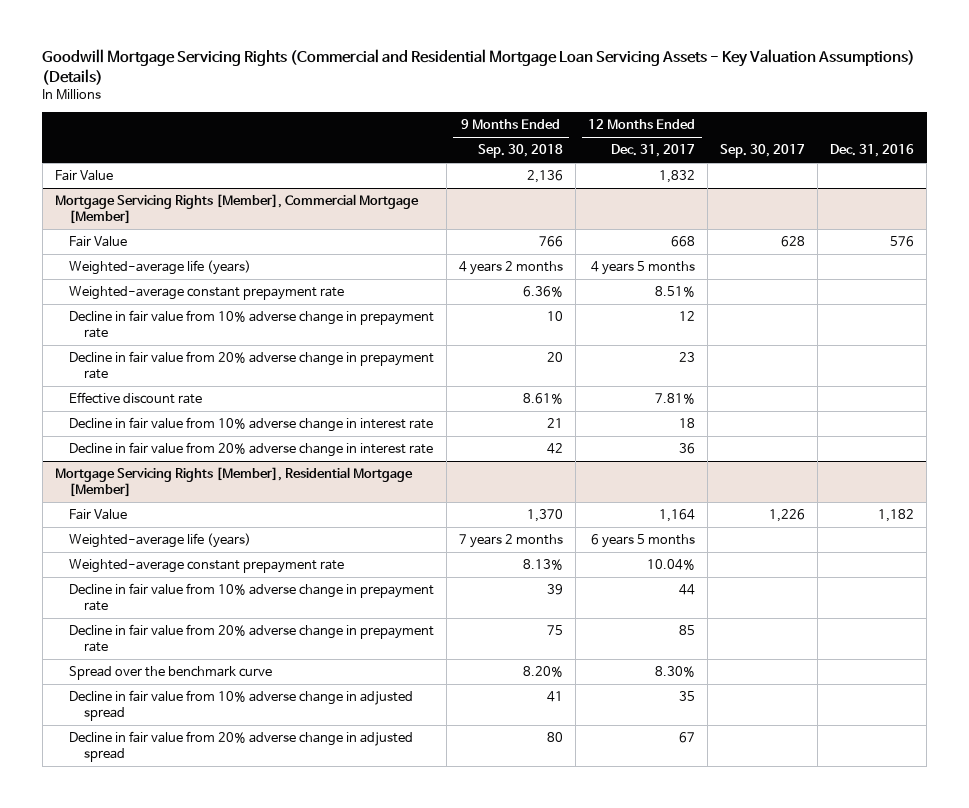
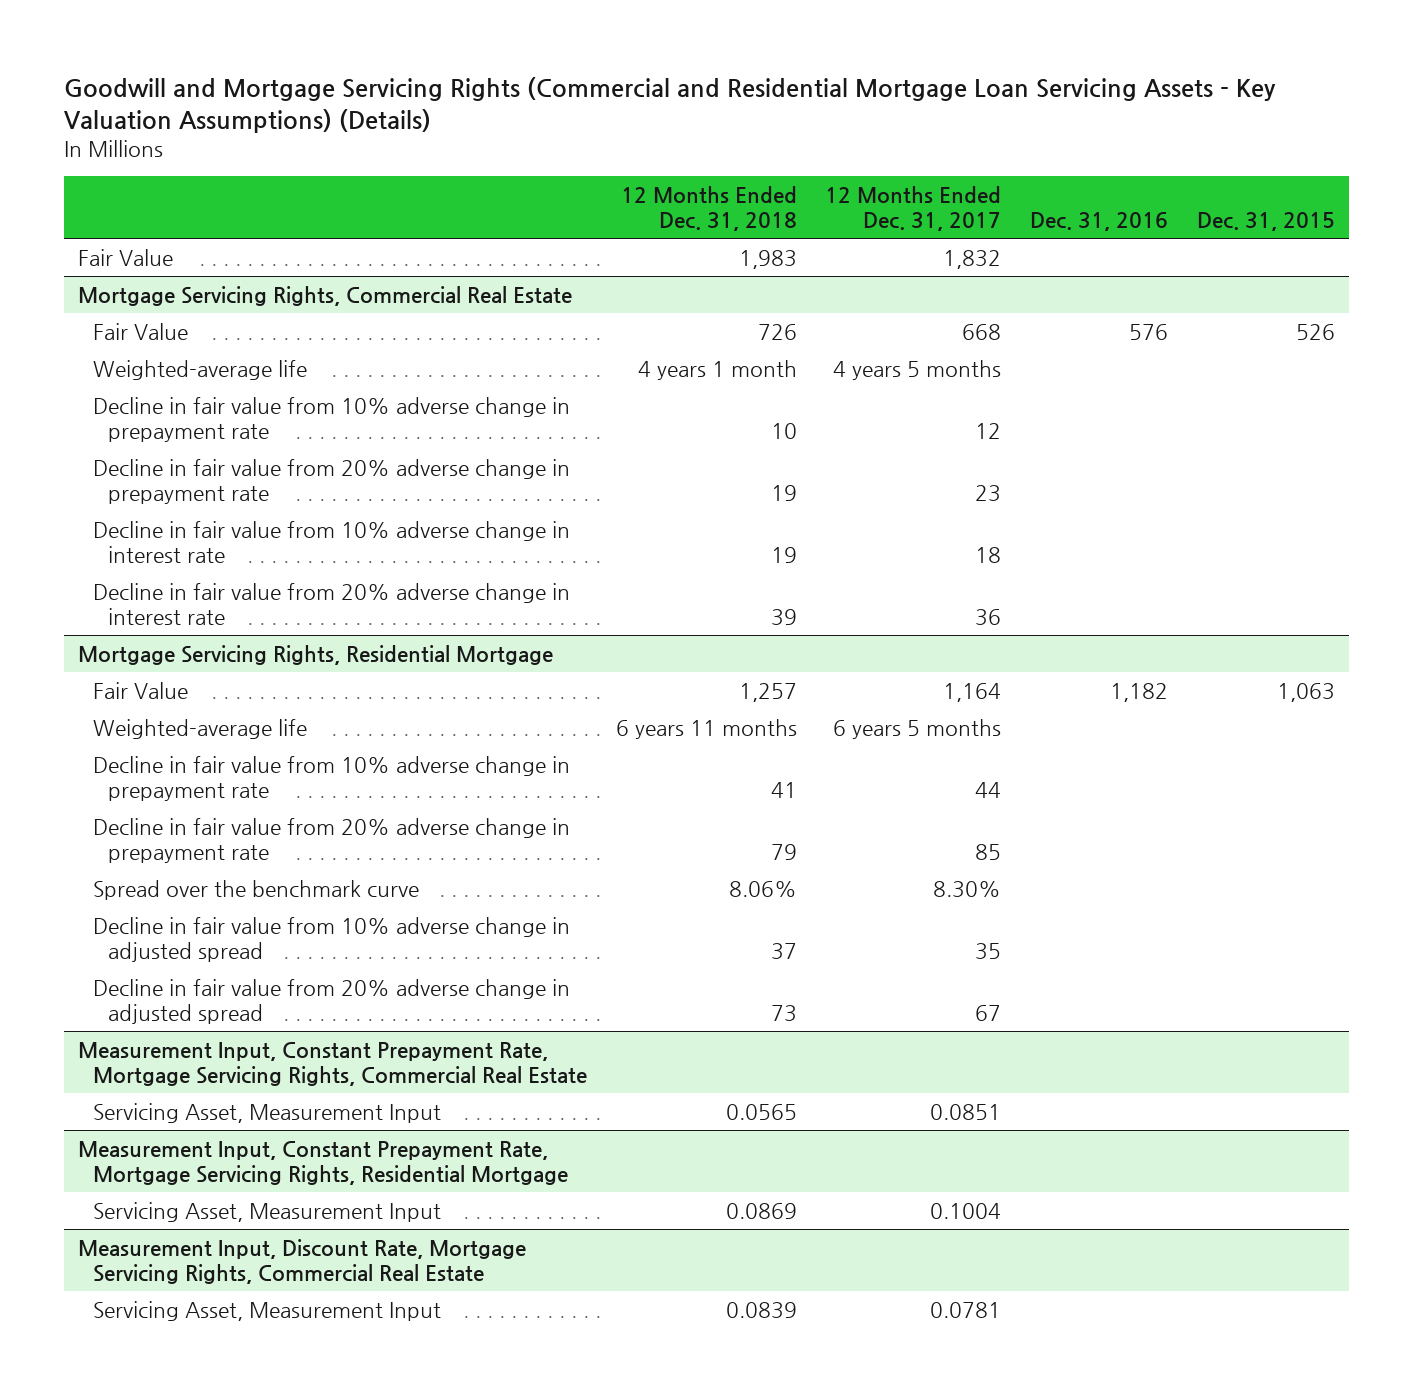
- Goodwill Mortgage Servicing Rights (Commercial and Residential Mortgage Loan Servicing Assets - Key Valuation Assumptions) (Details)
+ Goodwill and Mortgage Servicing Rights (Commercial and Residential Mortgage Loan Servicing Assets - Key Valuation Assumptions) (Details)
- | 9 Months Ended Sep. 30, 2018 | 12 Months Ended Dec. 31, 2017 | Sep. 30, 2017 | Dec. 31, 2016
+ | 12 Months Ended Dec. 31, 2018 | 12 Months Ended Dec. 31, 2017 | Dec. 31, 2016 | Dec. 31, 2015
- Mortgage Servicing Rights [Member], Commercial Mortgage [Member]
+ Mortgage Servicing Rights, Commercial Real Estate
- Weighted-average life (years) | 4 years 2 months | 4 years 5 months | |
- Weighted-average constant prepayment rate | 6.36% | 8.51% | |
+ Weighted-average life | 4 years 1 month | 4 years 5 months | |
- Effective discount rate | 8.61% | 7.81% | |
- Mortgage Servicing Rights [Member], Residential Mortgage [Member]
+ Mortgage Servicing Rights, Residential Mortgage
- Weighted-average life (years) | 7 years 2 months | 6 years 5 months | |
- Weighted-average constant prepayment rate | 8.13% | 10.04% | |
+ Weighted-average life | 6 years 11 months | 6 years 5 months | |
+ Measurement Input, Constant Prepayment Rate, Mortgage Servicing Rights, Commercial Real Estate
+ Servicing Asset, Measurement Input | 0.0565 | 0.0851 | |
+ Measurement Input, Constant Prepayment Rate, Mortgage Servicing Rights, Residential Mortgage
+ Servicing Asset, Measurement Input | 0.0869 | 0.1004 | |
+ Measurement Input, Discount Rate, Mortgage Servicing Rights, Commercial Real Estate
+ Servicing Asset, Measurement Input | 0.0839 | 0.0781 | |

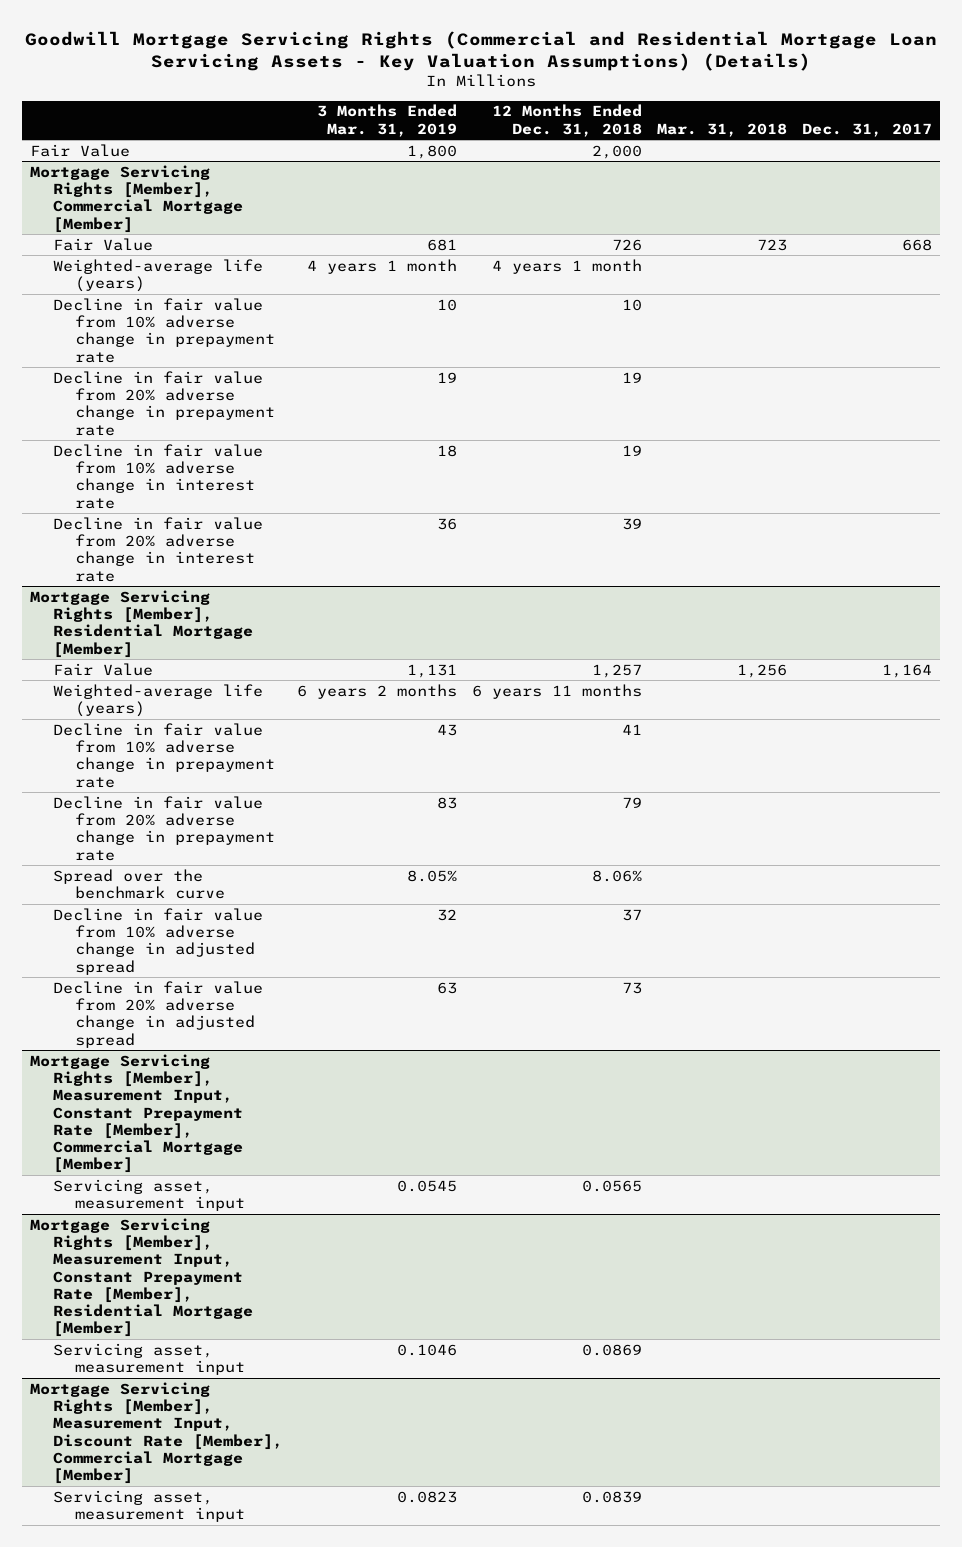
- Goodwill and Mortgage Servicing Rights (Commercial and Residential Mortgage Loan Servicing Assets - Key Valuation Assumptions) (Details)
+ Goodwill Mortgage Servicing Rights (Commercial and Residential Mortgage Loan Servicing Assets - Key Valuation Assumptions) (Details)
- | 12 Months Ended Dec. 31, 2018 | 12 Months Ended Dec. 31, 2017 | Dec. 31, 2016 | Dec. 31, 2015
+ | 3 Months Ended Mar. 31, 2019 | 12 Months Ended Dec. 31, 2018 | Mar. 31, 2018 | Dec. 31, 2017
- Fair Value | 1,983 | 1,832 | |
- Mortgage Servicing Rights, Commercial Real Estate
+ Fair Value | 1,800 | 2,000 | |
+ Mortgage Servicing Rights [Member], Commercial Mortgage [Member]
- Weighted-average life | 4 years 1 month | 4 years 5 months | |
+ Weighted-average life (years) | 4 years 1 month | 4 years 1 month | |
- Mortgage Servicing Rights, Residential Mortgage
+ Mortgage Servicing Rights [Member], Residential Mortgage [Member]
- Weighted-average life | 6 years 11 months | 6 years 5 months | |
+ Weighted-average life (years) | 6 years 2 months | 6 years 11 months | |
- Measurement Input, Constant Prepayment Rate, Mortgage Servicing Rights, Commercial Real Estate
- Servicing Asset, Measurement Input | 0.0565 | 0.0851 | |
- Measurement Input, Constant Prepayment Rate, Mortgage Servicing Rights, Residential Mortgage
- Servicing Asset, Measurement Input | 0.0869 | 0.1004 | |
- Measurement Input, Discount Rate, Mortgage Servicing Rights, Commercial Real Estate
- Servicing Asset, Measurement Input | 0.0839 | 0.0781 | |
+ Mortgage Servicing Rights [Member], Measurement Input, Constant Prepayment Rate [Member], Commercial Mortgage [Member]
+ Servicing asset, measurement input | 0.0545 | 0.0565 | |
+ Mortgage Servicing Rights [Member], Measurement Input, Constant Prepayment Rate [Member], Residential Mortgage [Member]
+ Servicing asset, measurement input | 0.1046 | 0.0869 | |
+ Mortgage Servicing Rights [Member], Measurement Input, Discount Rate [Member], Commercial Mortgage [Member]
+ Servicing asset, measurement input | 0.0823 | 0.0839 | |

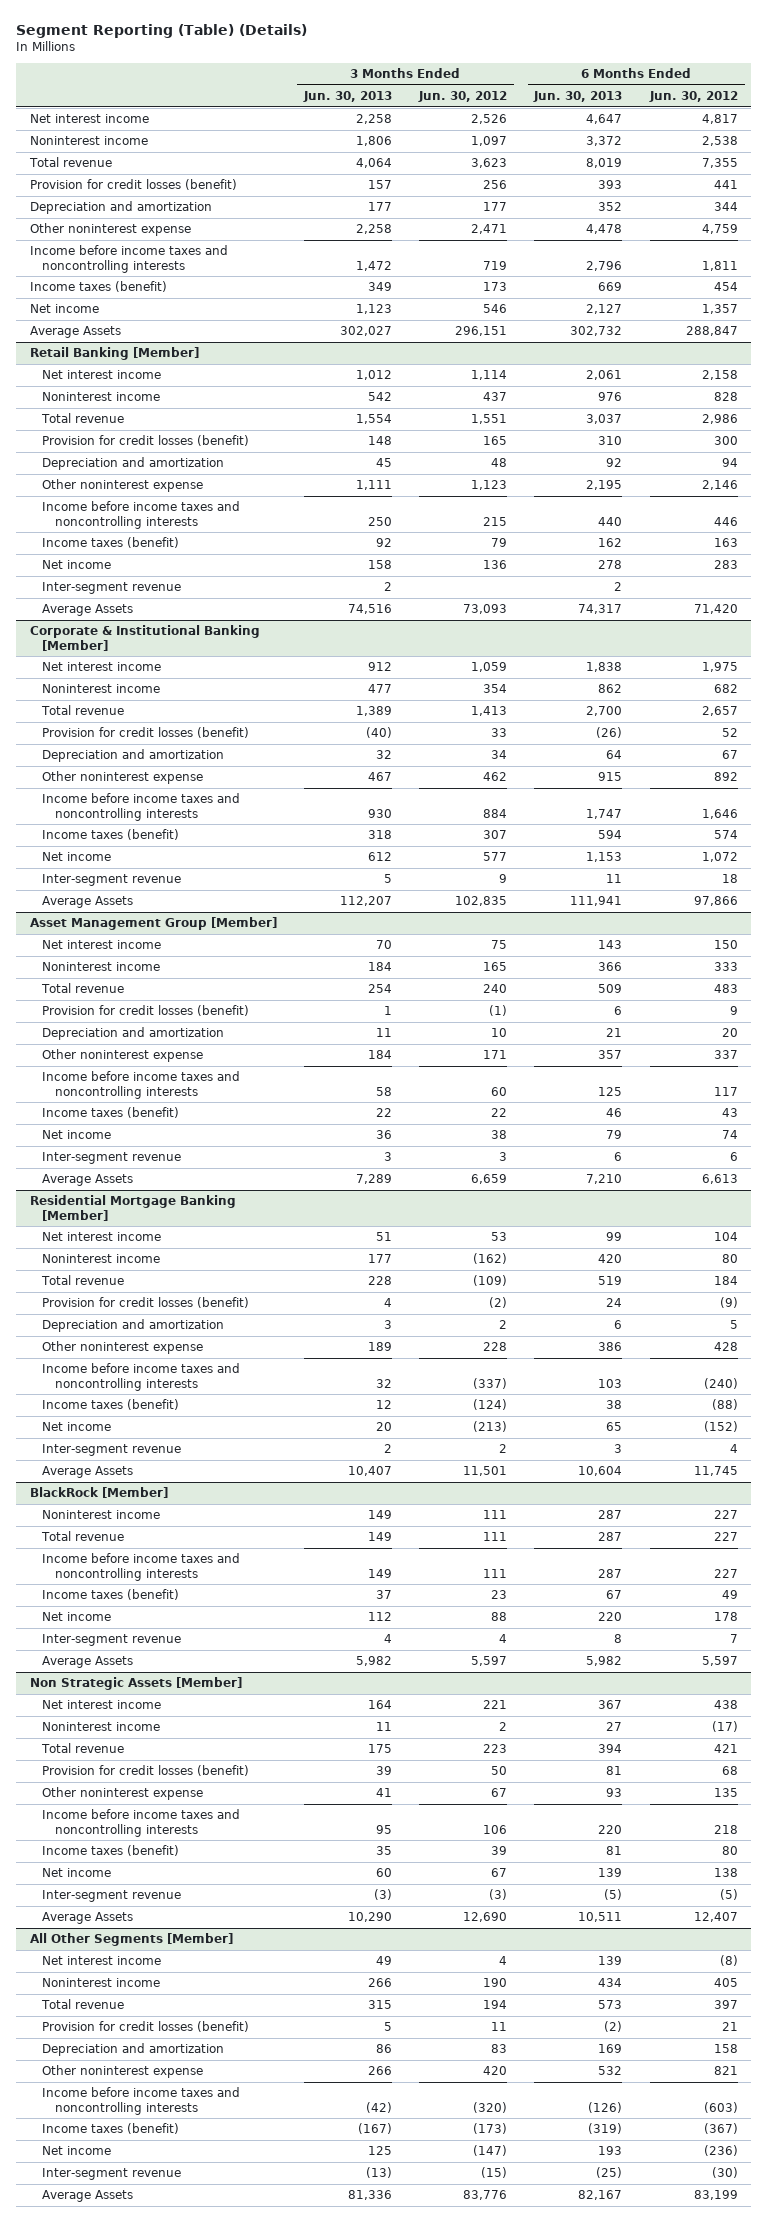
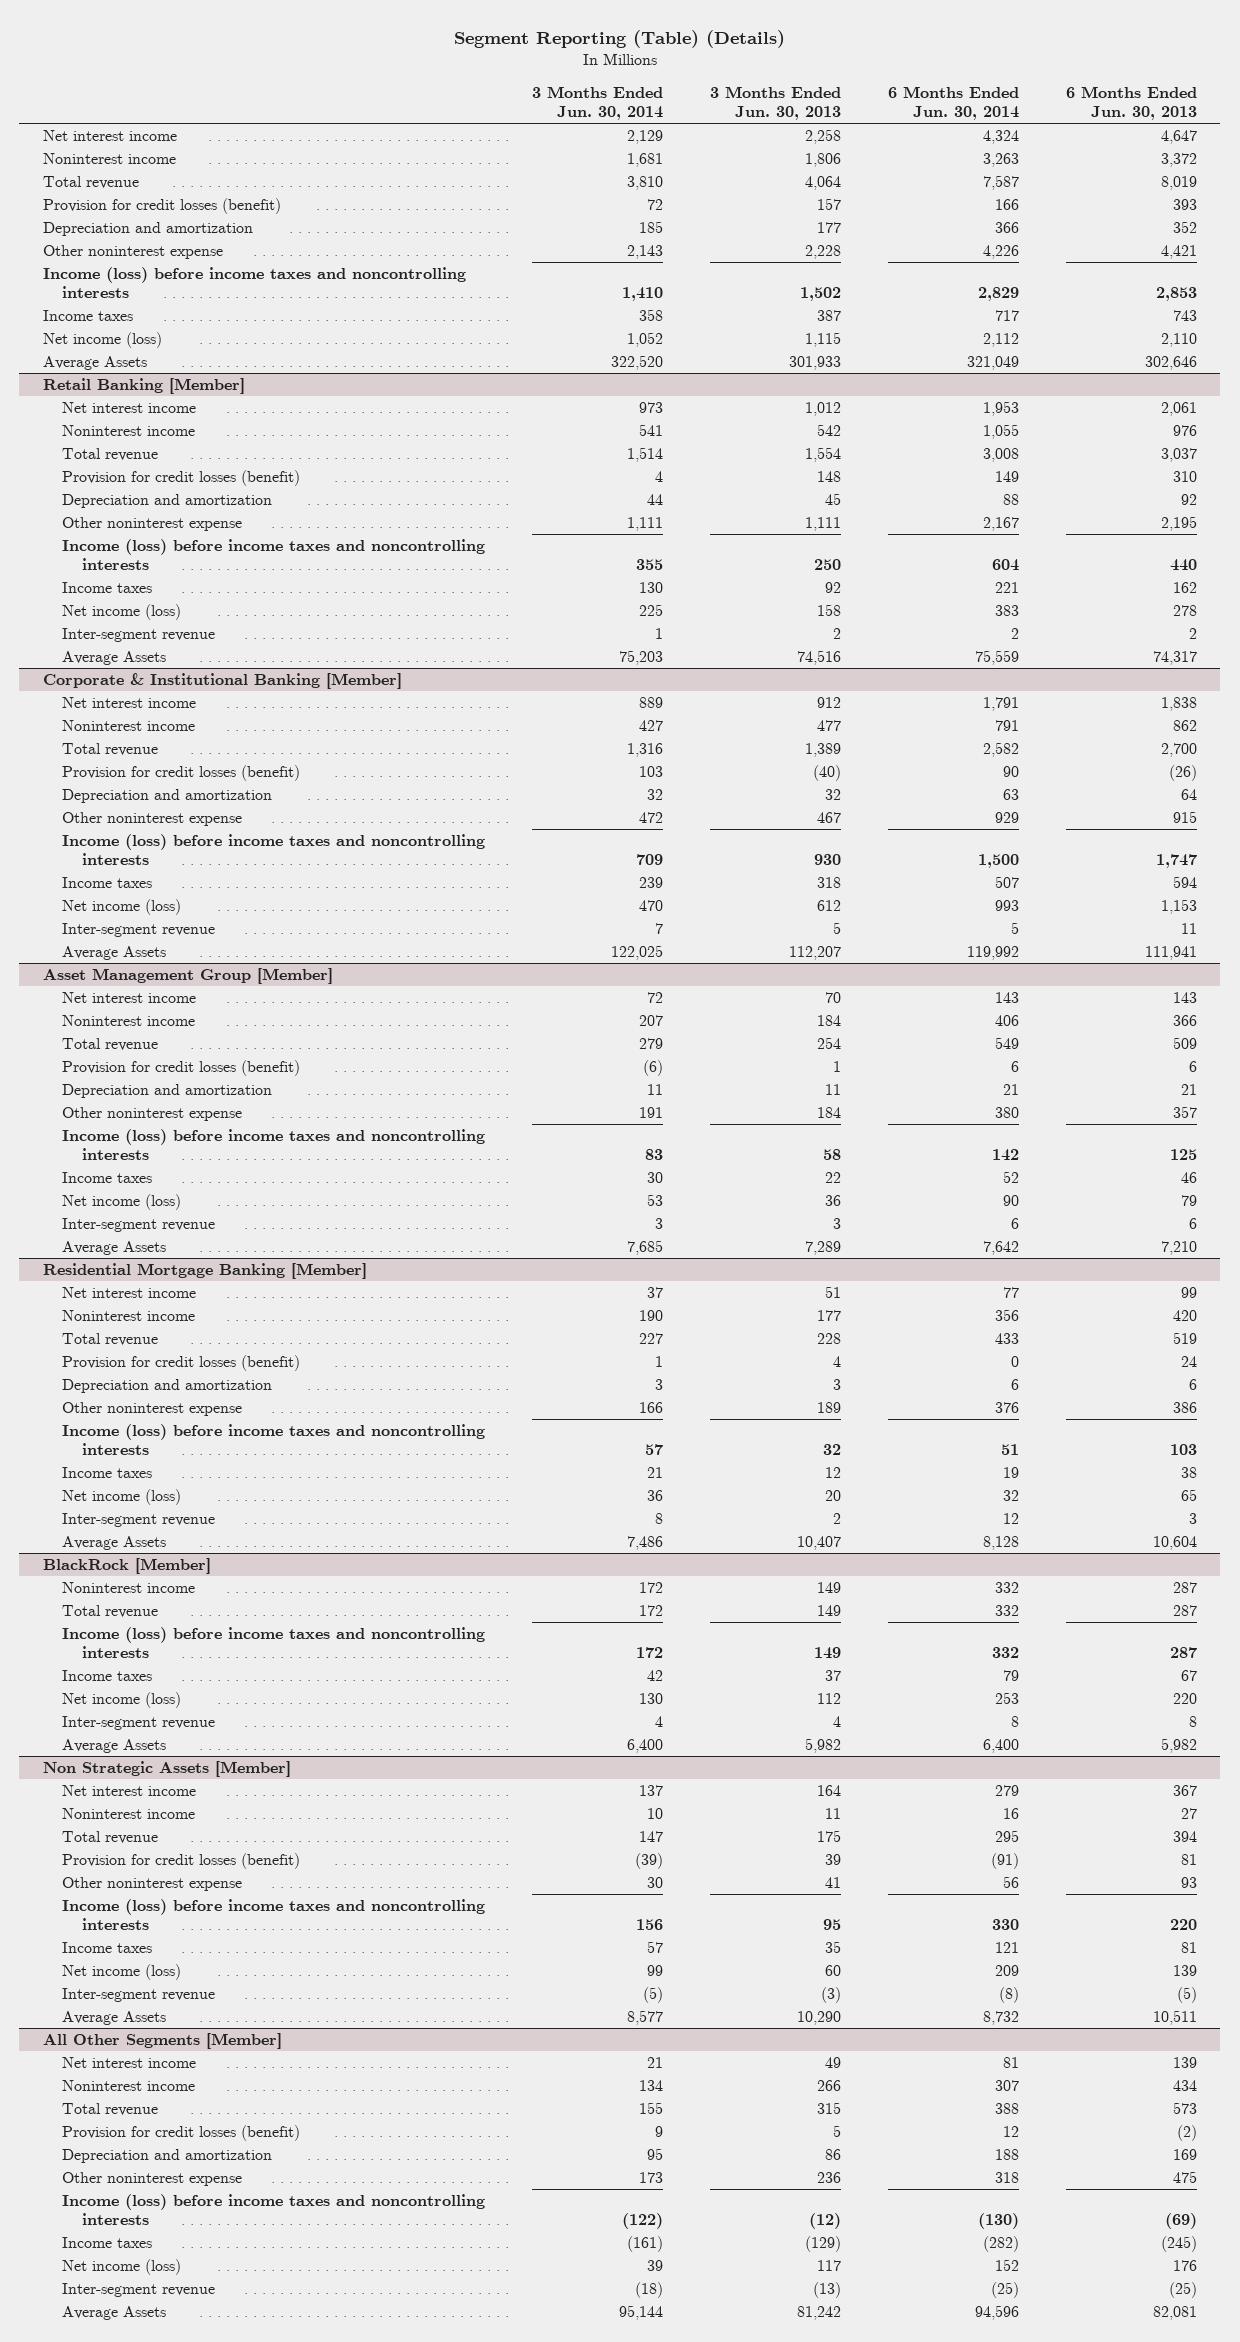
- | 3 Months Ended Jun. 30, 2013 | 3 Months Ended Jun. 30, 2012 | 6 Months Ended Jun. 30, 2013 | 6 Months Ended Jun. 30, 2012
+ | 3 Months Ended Jun. 30, 2014 | 3 Months Ended Jun. 30, 2013 | 6 Months Ended Jun. 30, 2014 | 6 Months Ended Jun. 30, 2013
- Other noninterest expense | 2,258 | 2,471 | 4,478 | 4,759
- Income before income taxes and noncontrolling interests | 1,472 | 719 | 2,796 | 1,811
- Income taxes (benefit) | 349 | 173 | 669 | 454
- Net income | 1,123 | 546 | 2,127 | 1,357
- Average Assets | 302,027 | 296,151 | 302,732 | 288,847
+ Other noninterest expense | 2,143 | 2,228 | 4,226 | 4,421
+ Income (loss) before income taxes and noncontrolling interests | 1,410 | 1,502 | 2,829 | 2,853
+ Income taxes | 358 | 387 | 717 | 743
+ Net income (loss) | 1,052 | 1,115 | 2,112 | 2,110
+ Average Assets | 322,520 | 301,933 | 321,049 | 302,646
@ Retail Banking [Member]
- Income before income taxes and noncontrolling interests | 250 | 215 | 440 | 446
- Income taxes (benefit) | 92 | 79 | 162 | 163
- Net income | 158 | 136 | 278 | 283
+ Income (loss) before income taxes and noncontrolling interests | 355 | 250 | 604 | 440
+ Income taxes | 130 | 92 | 221 | 162
+ Net income (loss) | 225 | 158 | 383 | 278
@ Corporate & Institutional Banking [Member]
- Income before income taxes and noncontrolling interests | 930 | 884 | 1,747 | 1,646
- Income taxes (benefit) | 318 | 307 | 594 | 574
- Net income | 612 | 577 | 1,153 | 1,072
+ Income (loss) before income taxes and noncontrolling interests | 709 | 930 | 1,500 | 1,747
+ Income taxes | 239 | 318 | 507 | 594
+ Net income (loss) | 470 | 612 | 993 | 1,153
@ Asset Management Group [Member]
- Income before income taxes and noncontrolling interests | 58 | 60 | 125 | 117
- Income taxes (benefit) | 22 | 22 | 46 | 43
- Net income | 36 | 38 | 79 | 74
+ Income (loss) before income taxes and noncontrolling interests | 83 | 58 | 142 | 125
+ Income taxes | 30 | 22 | 52 | 46
+ Net income (loss) | 53 | 36 | 90 | 79
@ Residential Mortgage Banking [Member]
- Income before income taxes and noncontrolling interests | 32 | (337) | 103 | (240)
- Income taxes (benefit) | 12 | (124) | 38 | (88)
- Net income | 20 | (213) | 65 | (152)
+ Income (loss) before income taxes and noncontrolling interests | 57 | 32 | 51 | 103
+ Income taxes | 21 | 12 | 19 | 38
+ Net income (loss) | 36 | 20 | 32 | 65
@ BlackRock [Member]
- Income before income taxes and noncontrolling interests | 149 | 111 | 287 | 227
- Income taxes (benefit) | 37 | 23 | 67 | 49
- Net income | 112 | 88 | 220 | 178
+ Income (loss) before income taxes and noncontrolling interests | 172 | 149 | 332 | 287
+ Income taxes | 42 | 37 | 79 | 67
+ Net income (loss) | 130 | 112 | 253 | 220
@ Non Strategic Assets [Member]
- Income before income taxes and noncontrolling interests | 95 | 106 | 220 | 218
- Income taxes (benefit) | 35 | 39 | 81 | 80
- Net income | 60 | 67 | 139 | 138
+ Income (loss) before income taxes and noncontrolling interests | 156 | 95 | 330 | 220
+ Income taxes | 57 | 35 | 121 | 81
+ Net income (loss) | 99 | 60 | 209 | 139
@ All Other Segments [Member]
- Other noninterest expense | 266 | 420 | 532 | 821
- Income before income taxes and noncontrolling interests | (42) | (320) | (126) | (603)
- Income taxes (benefit) | (167) | (173) | (319) | (367)
- Net income | 125 | (147) | 193 | (236)
+ Other noninterest expense | 173 | 236 | 318 | 475
+ Income (loss) before income taxes and noncontrolling interests | (122) | (12) | (130) | (69)
+ Income taxes | (161) | (129) | (282) | (245)
+ Net income (loss) | 39 | 117 | 152 | 176
- Average Assets | 81,336 | 83,776 | 82,167 | 83,199
+ Average Assets | 95,144 | 81,242 | 94,596 | 82,081

